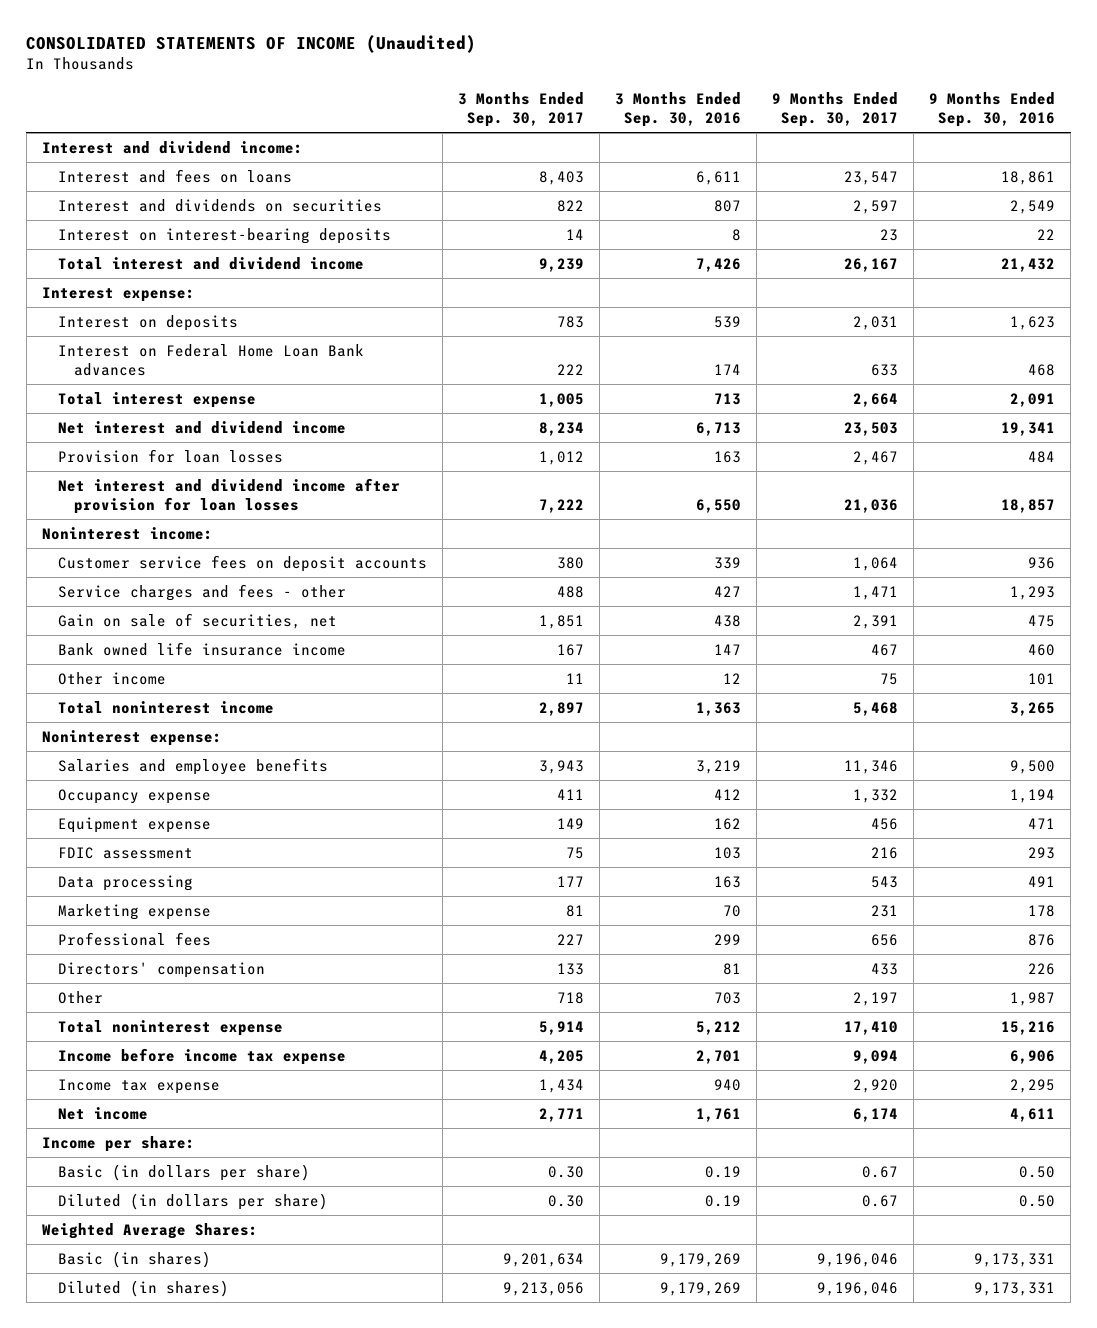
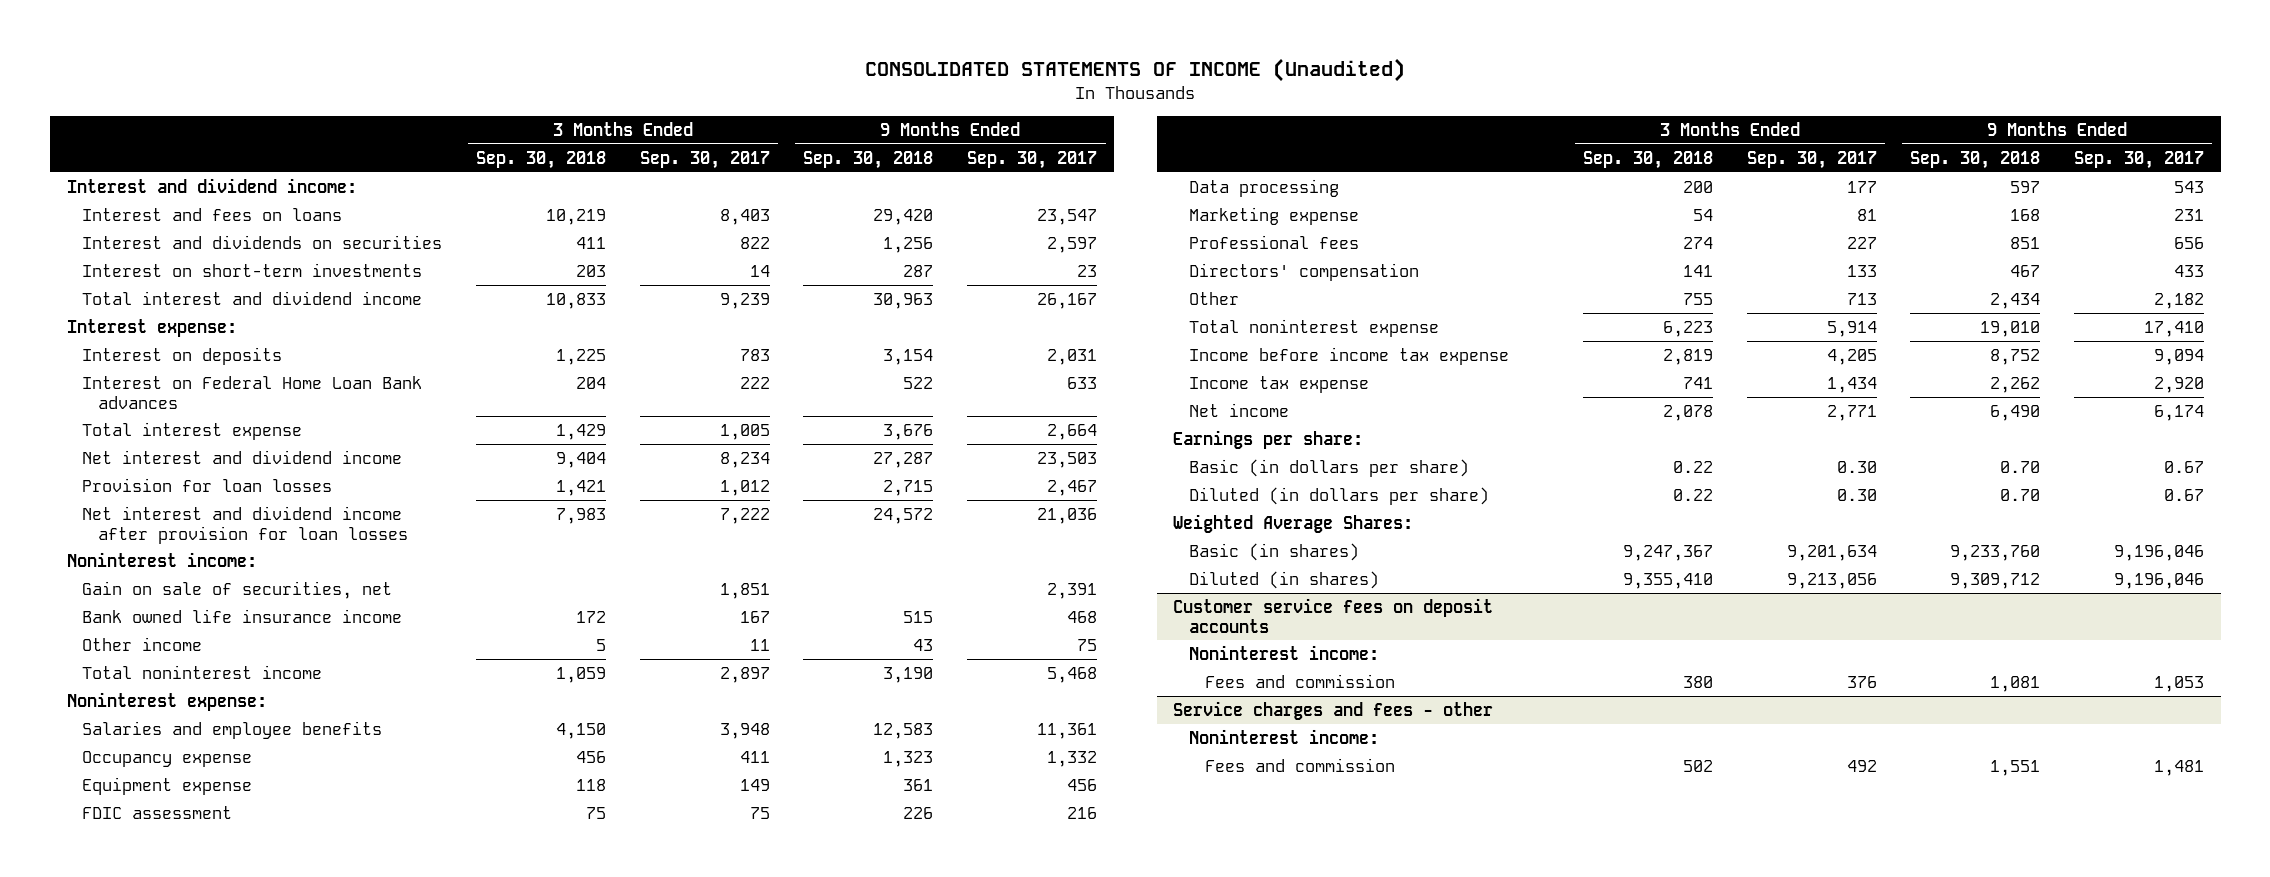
- | 3 Months Ended Sep. 30, 2017 | 3 Months Ended Sep. 30, 2016 | 9 Months Ended Sep. 30, 2017 | 9 Months Ended Sep. 30, 2016
+ | 3 Months Ended Sep. 30, 2018 | 3 Months Ended Sep. 30, 2017 | 9 Months Ended Sep. 30, 2018 | 9 Months Ended Sep. 30, 2017
- Interest on interest-bearing deposits | 14 | 8 | 23 | 22
+ Interest on short-term investments | 203 | 14 | 287 | 23
- Customer service fees on deposit accounts | 380 | 339 | 1,064 | 936
- Service charges and fees - other | 488 | 427 | 1,471 | 1,293
- Bank owned life insurance income | 167 | 147 | 467 | 460
+ Bank owned life insurance income | 172 | 167 | 515 | 468
- Salaries and employee benefits | 3,943 | 3,219 | 11,346 | 9,500
+ Salaries and employee benefits | 4,150 | 3,948 | 12,583 | 11,361
- Other | 718 | 703 | 2,197 | 1,987
+ Other | 755 | 713 | 2,434 | 2,182
- Income per share:
+ Earnings per share:
+ Customer service fees on deposit accounts
+ Noninterest income:
+ Fees and commission | 380 | 376 | 1,081 | 1,053
+ Service charges and fees - other
+ Noninterest income:
+ Fees and commission | 502 | 492 | 1,551 | 1,481

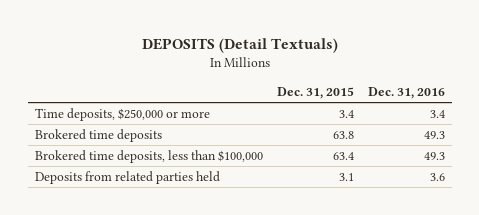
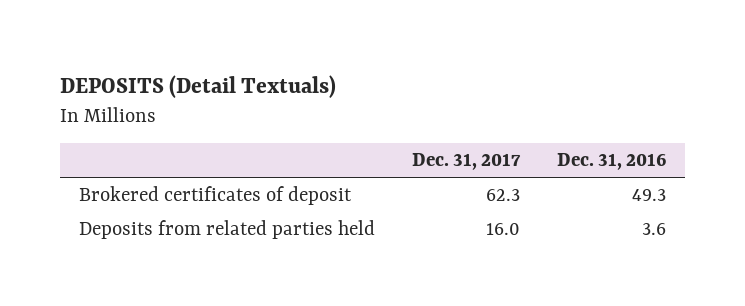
- | Dec. 31, 2015 | Dec. 31, 2016
+ | Dec. 31, 2017 | Dec. 31, 2016
- Time deposits, $250,000 or more | 3.4 | 3.4
- Brokered time deposits | 63.8 | 49.3
- Brokered time deposits, less than $100,000 | 63.4 | 49.3
+ Brokered certificates of deposit | 62.3 | 49.3

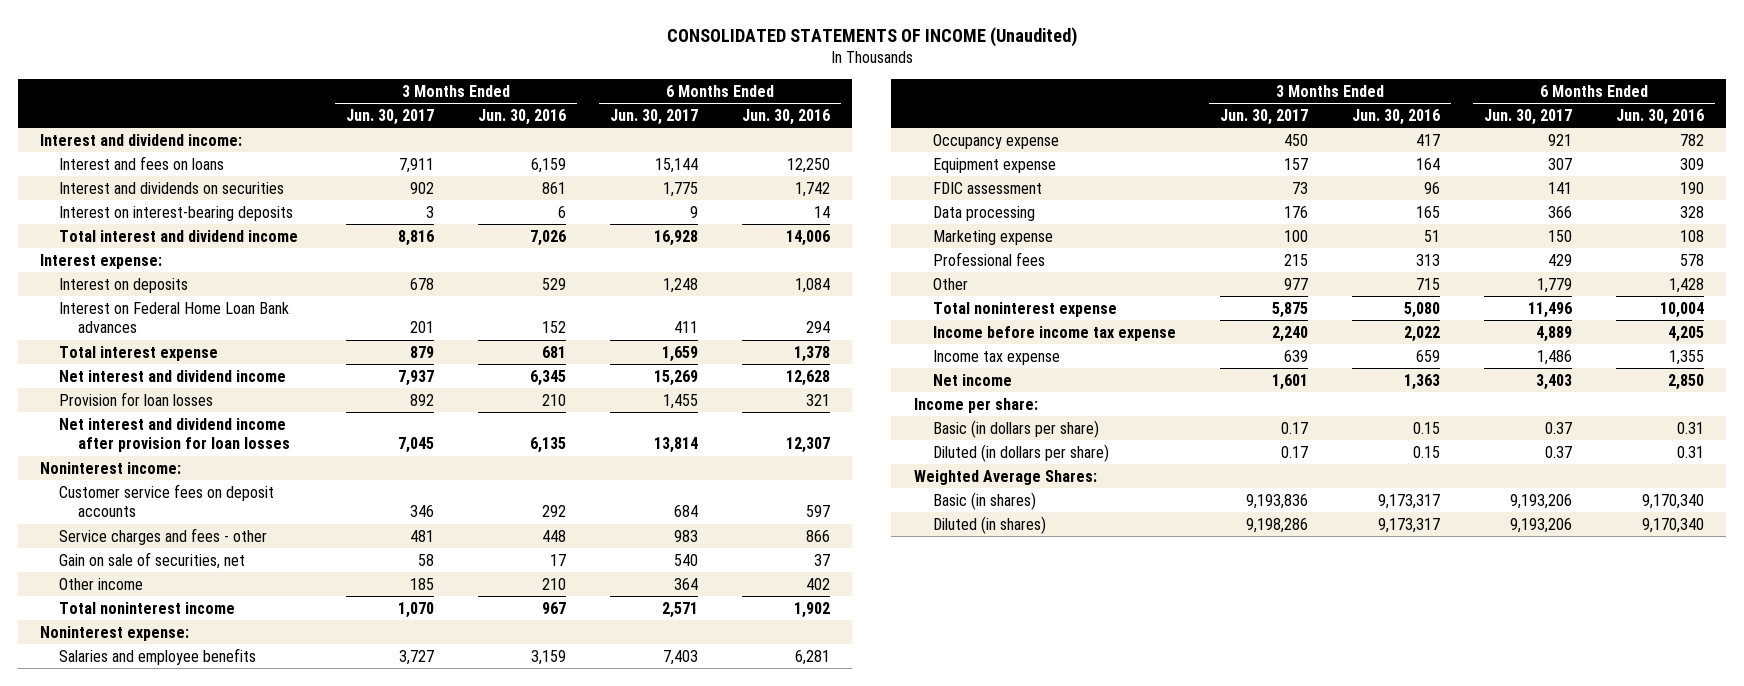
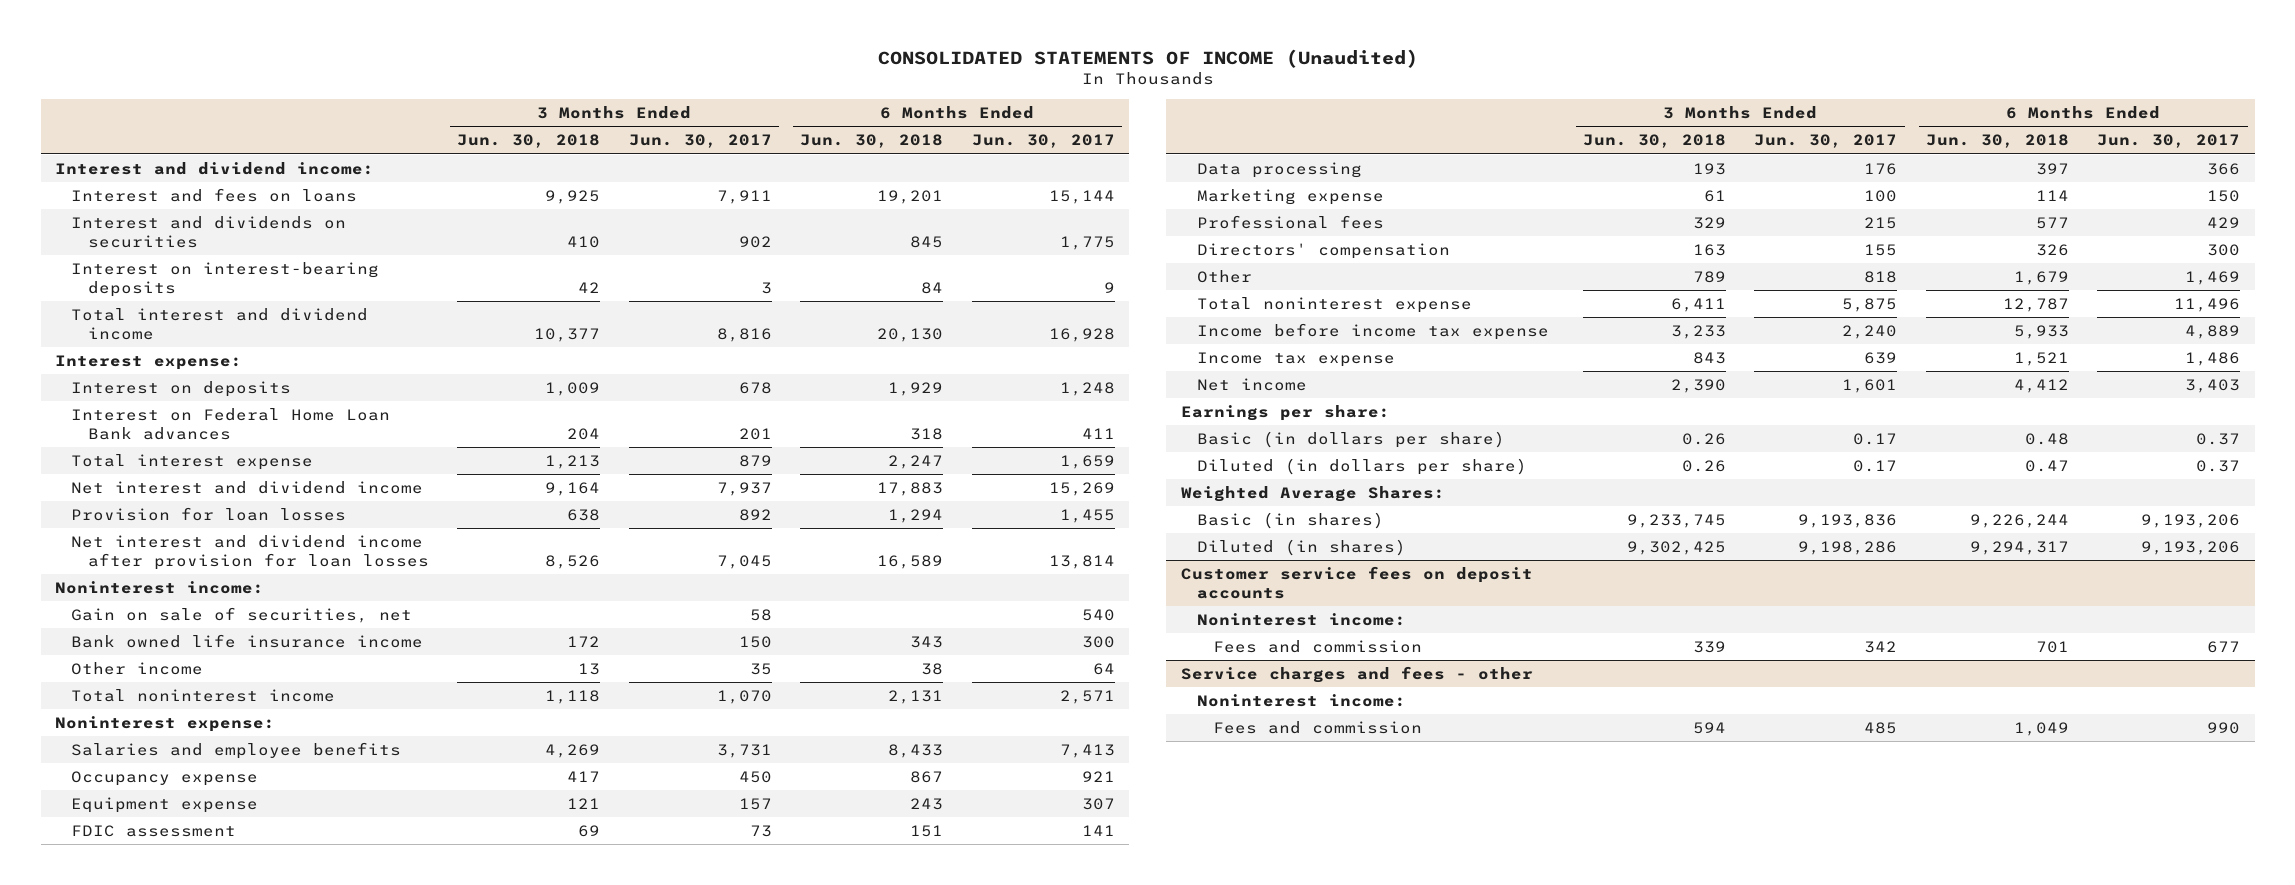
- | 3 Months Ended Jun. 30, 2017 | 3 Months Ended Jun. 30, 2016 | 6 Months Ended Jun. 30, 2017 | 6 Months Ended Jun. 30, 2016
+ | 3 Months Ended Jun. 30, 2018 | 3 Months Ended Jun. 30, 2017 | 6 Months Ended Jun. 30, 2018 | 6 Months Ended Jun. 30, 2017
- Customer service fees on deposit accounts | 346 | 292 | 684 | 597
- Service charges and fees - other | 481 | 448 | 983 | 866
- Other income | 185 | 210 | 364 | 402
+ Bank owned life insurance income | 172 | 150 | 343 | 300
+ Other income | 13 | 35 | 38 | 64
- Salaries and employee benefits | 3,727 | 3,159 | 7,403 | 6,281
+ Salaries and employee benefits | 4,269 | 3,731 | 8,433 | 7,413
- Other | 977 | 715 | 1,779 | 1,428
+ Directors' compensation | 163 | 155 | 326 | 300
+ Other | 789 | 818 | 1,679 | 1,469
- Income per share:
+ Earnings per share:
+ Customer service fees on deposit accounts
+ Noninterest income:
+ Fees and commission | 339 | 342 | 701 | 677
+ Service charges and fees - other
+ Noninterest income:
+ Fees and commission | 594 | 485 | 1,049 | 990

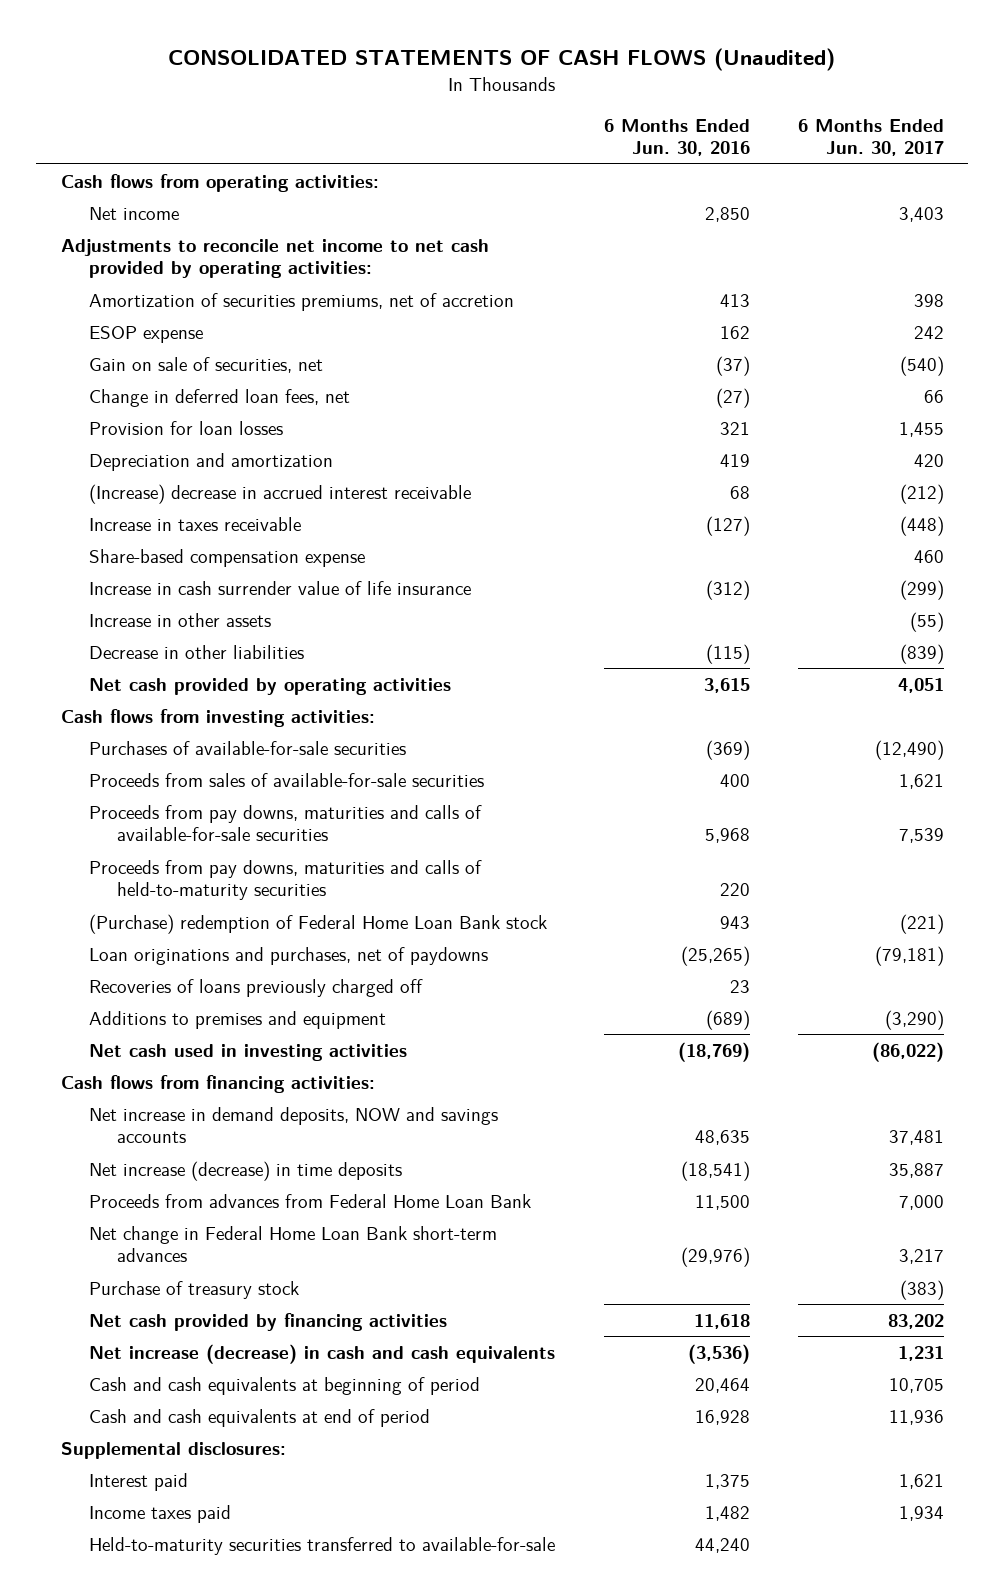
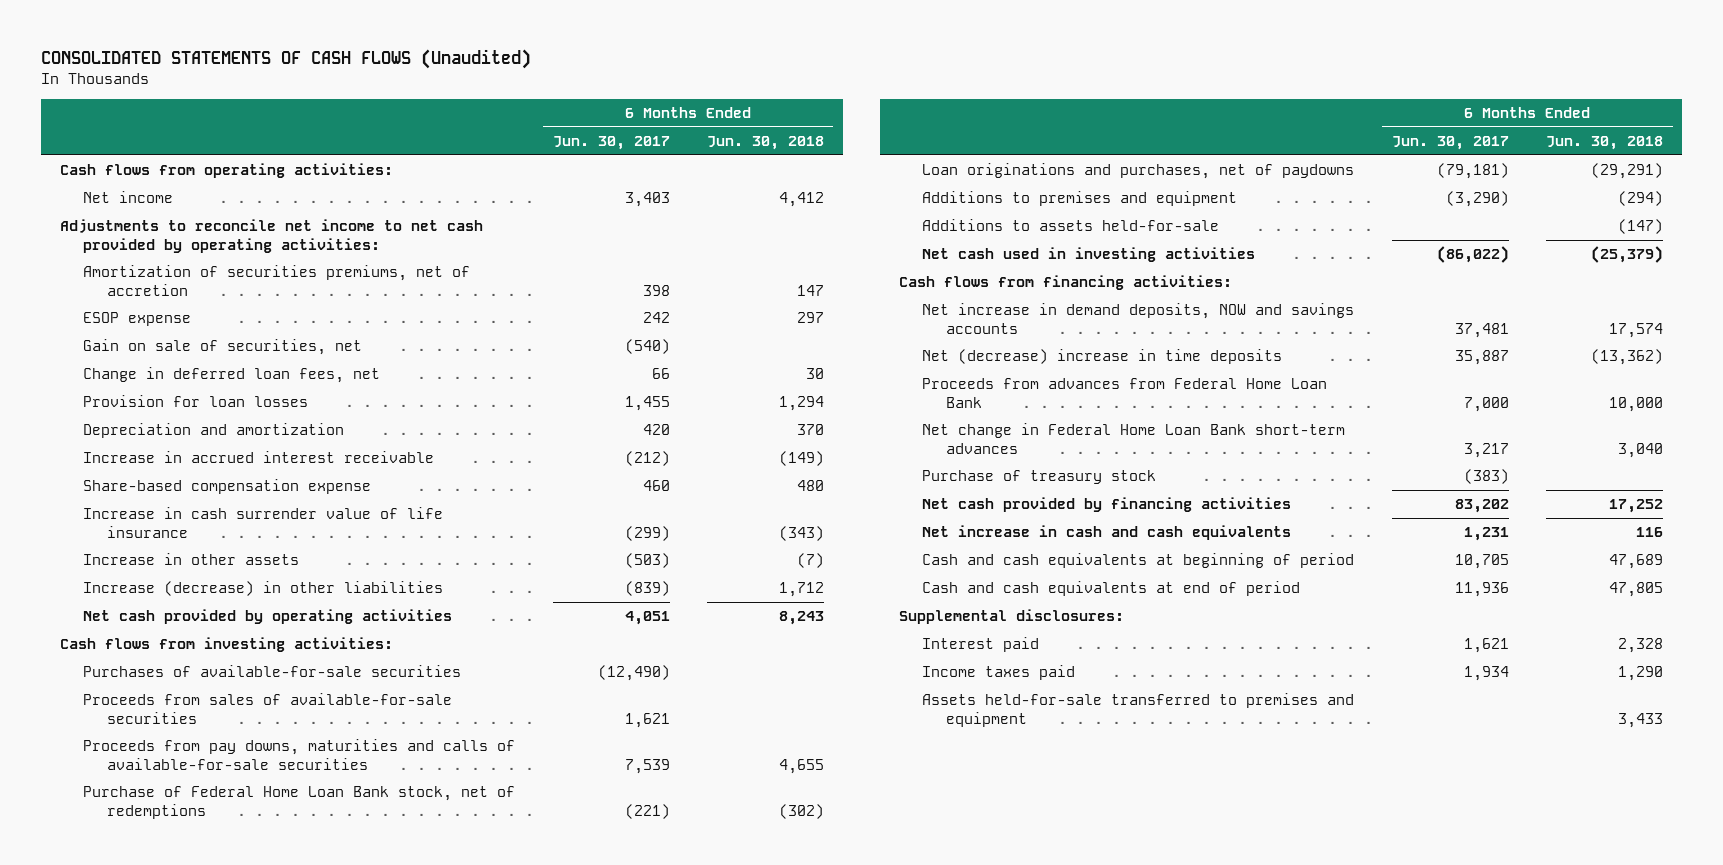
- | 6 Months Ended Jun. 30, 2016 | 6 Months Ended Jun. 30, 2017
+ | 6 Months Ended Jun. 30, 2017 | 6 Months Ended Jun. 30, 2018
- (Increase) decrease in accrued interest receivable | 68 | (212)
- Increase in taxes receivable | (127) | (448)
+ Increase in accrued interest receivable | (212) | (149)
- Increase in other assets | | (55)
- Decrease in other liabilities | (115) | (839)
+ Increase in other assets | (503) | (7)
+ Increase (decrease) in other liabilities | (839) | 1,712
- Proceeds from pay downs, maturities and calls of held-to-maturity securities | 220 |
- (Purchase) redemption of Federal Home Loan Bank stock | 943 | (221)
+ Purchase of Federal Home Loan Bank stock, net of redemptions | (221) | (302)
- Recoveries of loans previously charged off | 23 |
+ Additions to assets held-for-sale | | (147)
- Net increase (decrease) in time deposits | (18,541) | 35,887
+ Net (decrease) increase in time deposits | 35,887 | (13,362)
- Net increase (decrease) in cash and cash equivalents | (3,536) | 1,231
+ Net increase in cash and cash equivalents | 1,231 | 116
- Held-to-maturity securities transferred to available-for-sale | 44,240 |
+ Assets held-for-sale transferred to premises and equipment | | 3,433

